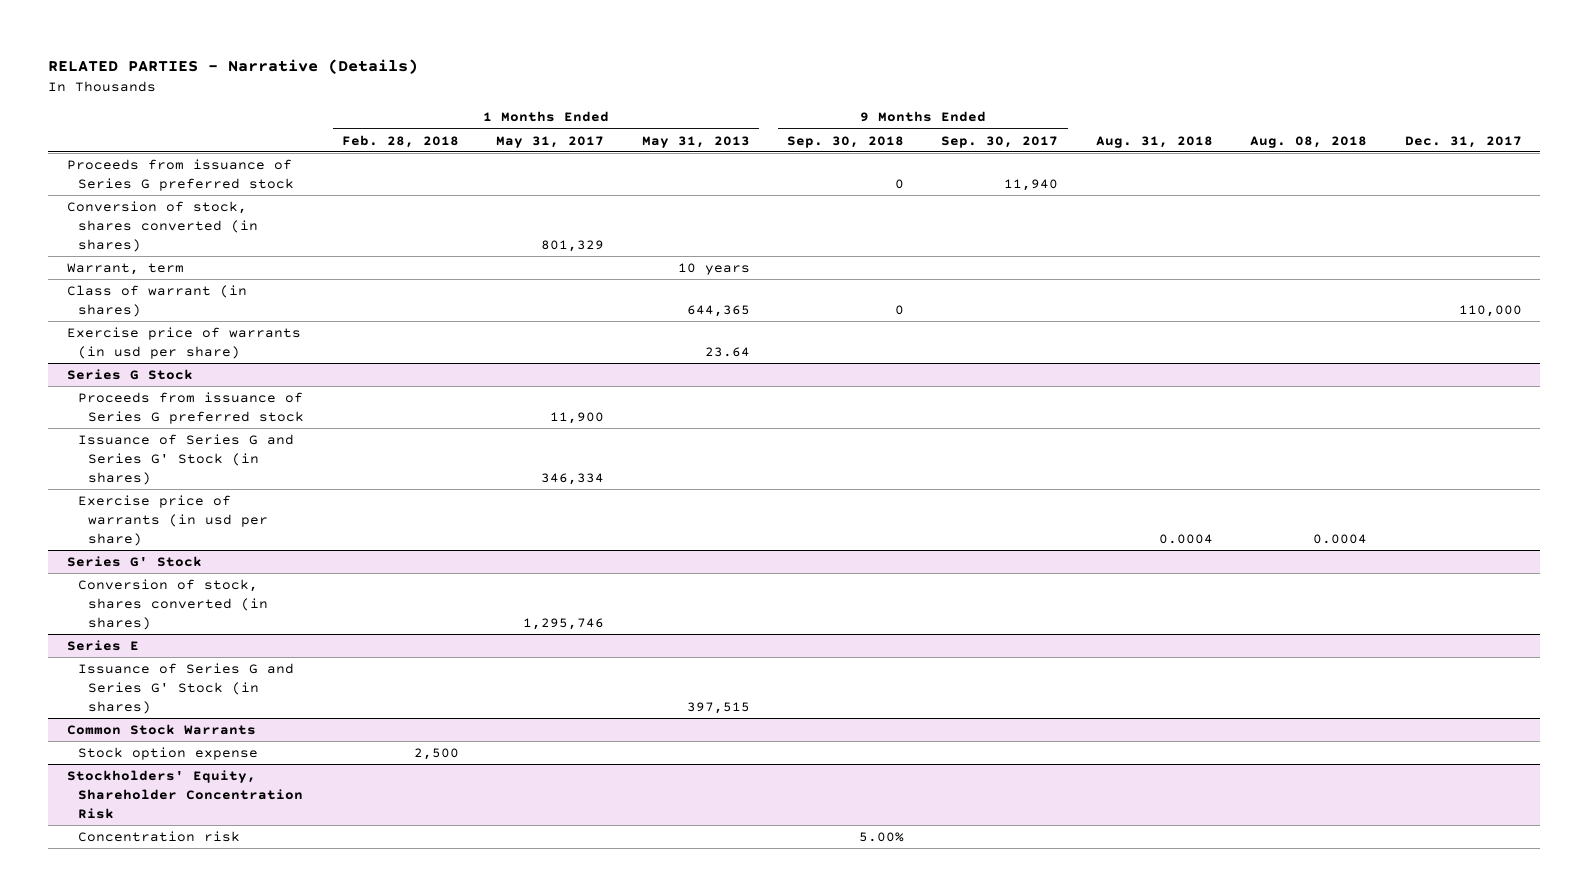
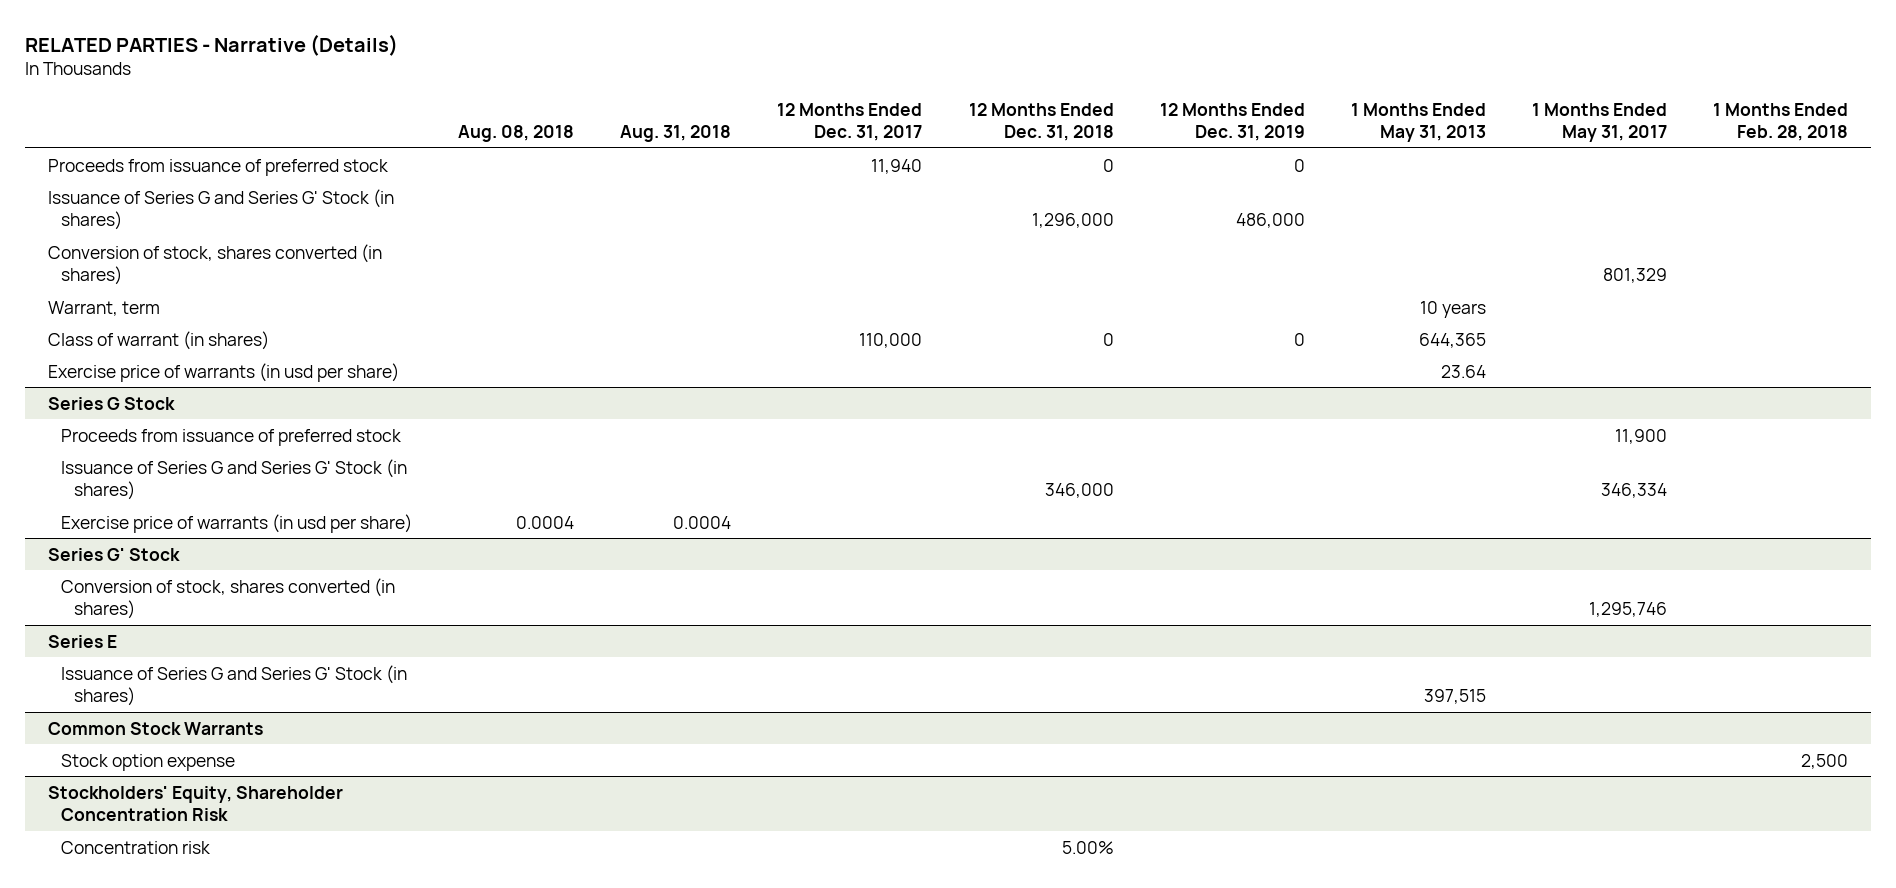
- | 1 Months Ended Feb. 28, 2018 | 1 Months Ended May 31, 2017 | 1 Months Ended May 31, 2013 | 9 Months Ended Sep. 30, 2018 | 9 Months Ended Sep. 30, 2017 | Aug. 31, 2018 | Aug. 08, 2018 | Dec. 31, 2017
+ | Aug. 08, 2018 | Aug. 31, 2018 | 12 Months Ended Dec. 31, 2017 | 12 Months Ended Dec. 31, 2018 | 12 Months Ended Dec. 31, 2019 | 1 Months Ended May 31, 2013 | 1 Months Ended May 31, 2017 | 1 Months Ended Feb. 28, 2018
- Proceeds from issuance of Series G preferred stock | | | | 0 | 11,940 | | |
+ Proceeds from issuance of preferred stock | | | 11,940 | 0 | 0 | | |
+ Issuance of Series G and Series G' Stock (in shares) | | | | 1,296,000 | 486,000 | | |
@ Series G Stock
- Proceeds from issuance of Series G preferred stock | | 11,900 | | | | | |
+ Proceeds from issuance of preferred stock | | | | | | | 11,900 |

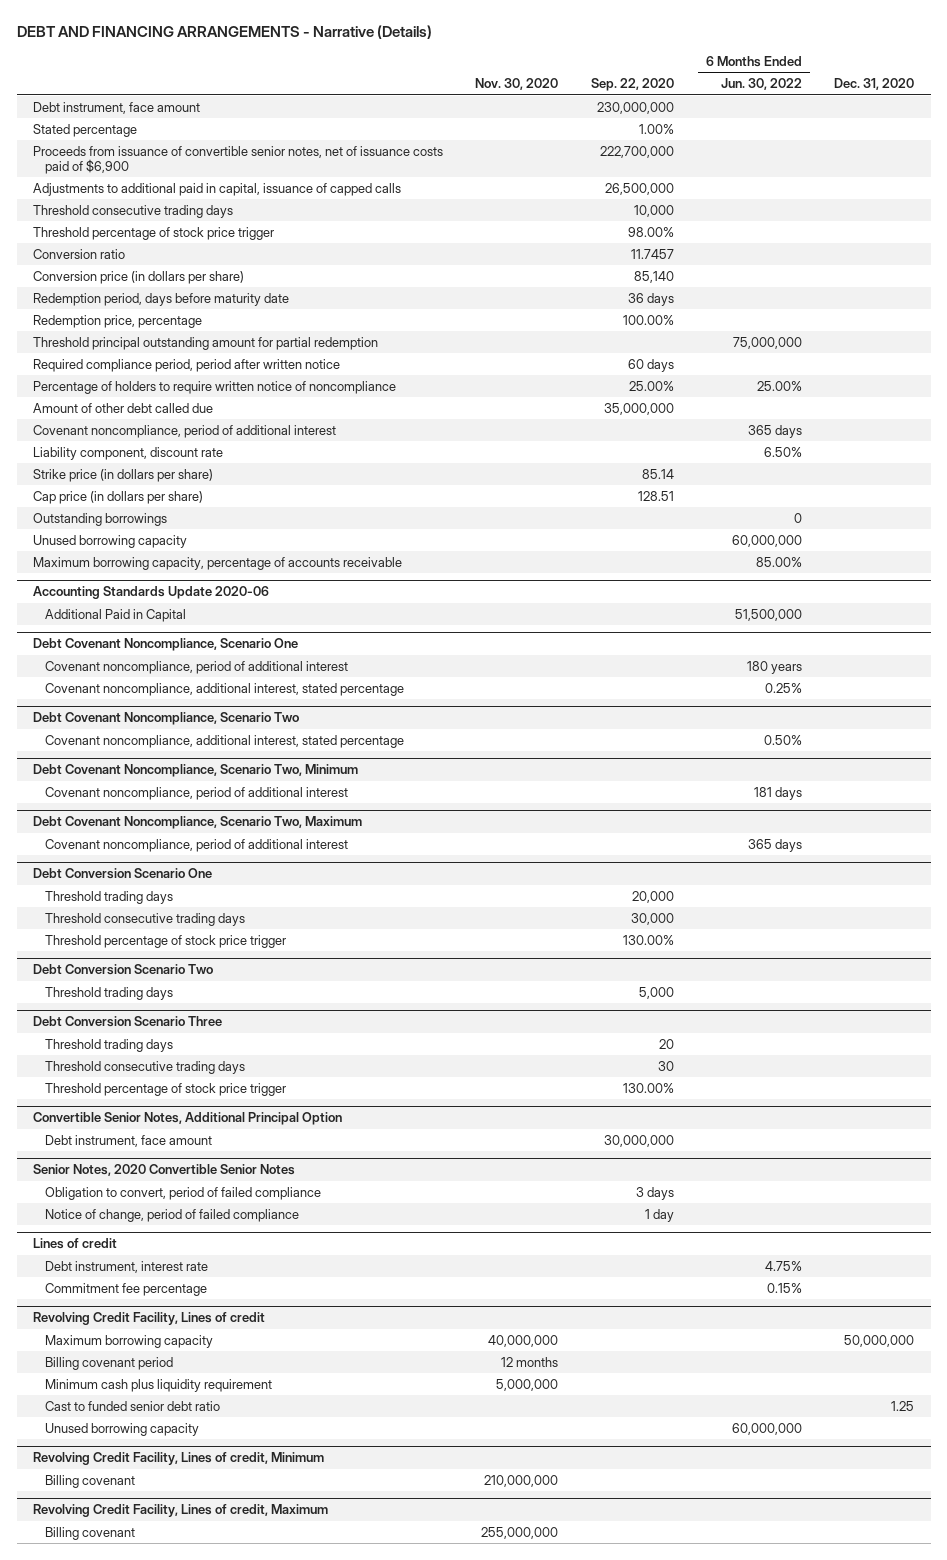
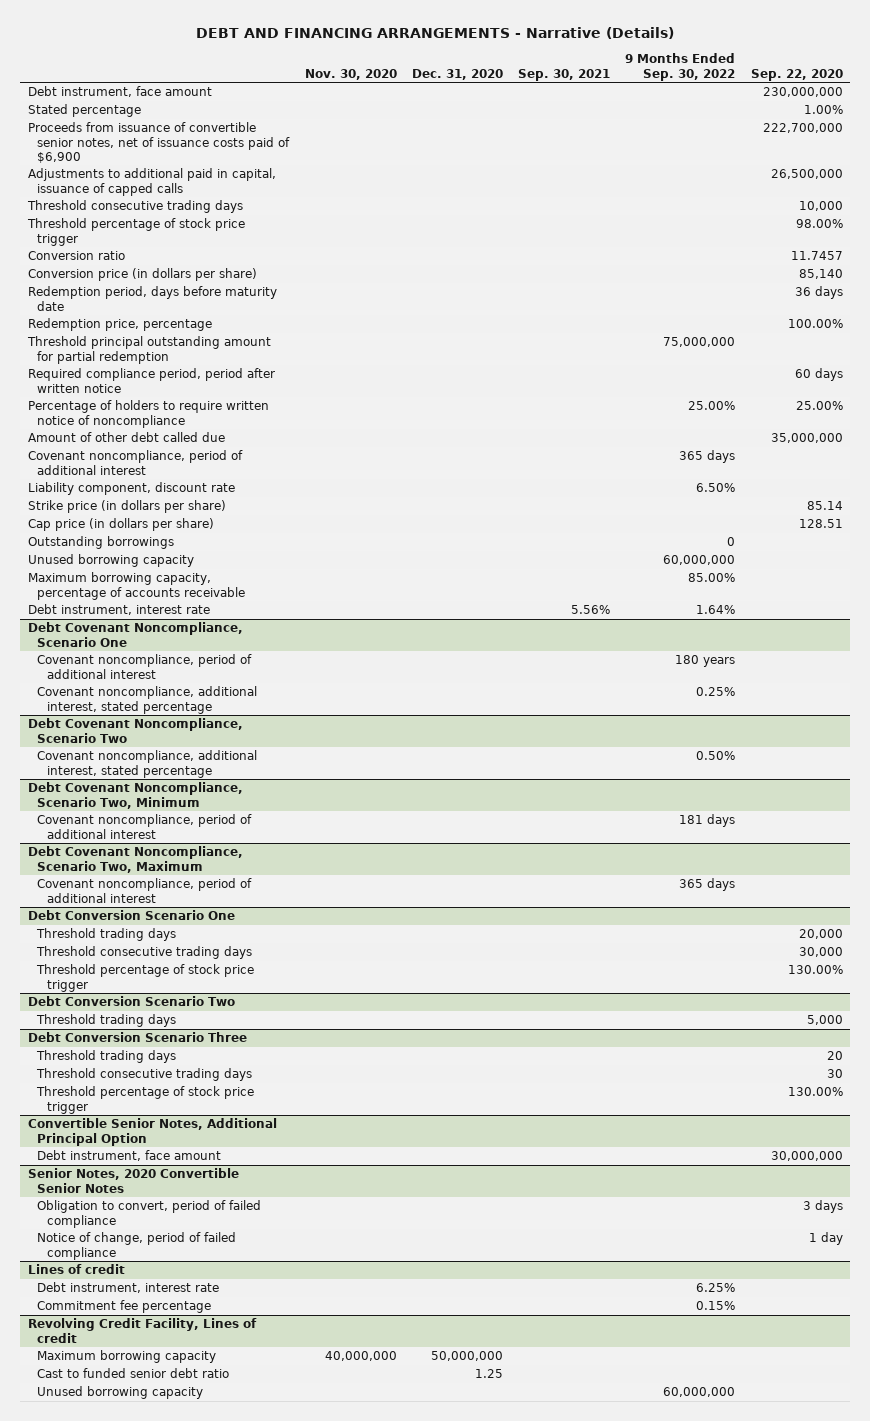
- | Nov. 30, 2020 | Sep. 22, 2020 | 6 Months Ended Jun. 30, 2022 | Dec. 31, 2020
+ | Nov. 30, 2020 | Dec. 31, 2020 | Sep. 30, 2021 | 9 Months Ended Sep. 30, 2022 | Sep. 22, 2020
- Accounting Standards Update 2020-06
- Additional Paid in Capital | | | 51,500,000 |
+ Debt instrument, interest rate | | | 5.56% | 1.64% |
@ Revolving Credit Facility, Lines of credit
- Billing covenant period | 12 months | | |
- Minimum cash plus liquidity requirement | 5,000,000 | | |
- Revolving Credit Facility, Lines of credit, Minimum
- Billing covenant | 210,000,000 | | |
- Revolving Credit Facility, Lines of credit, Maximum
- Billing covenant | 255,000,000 | | |

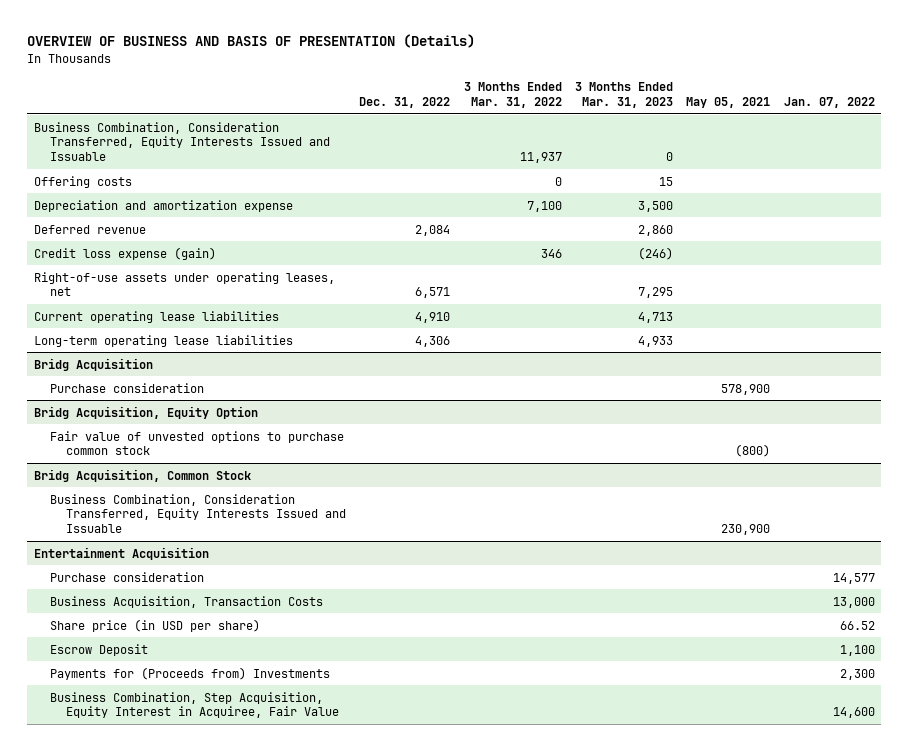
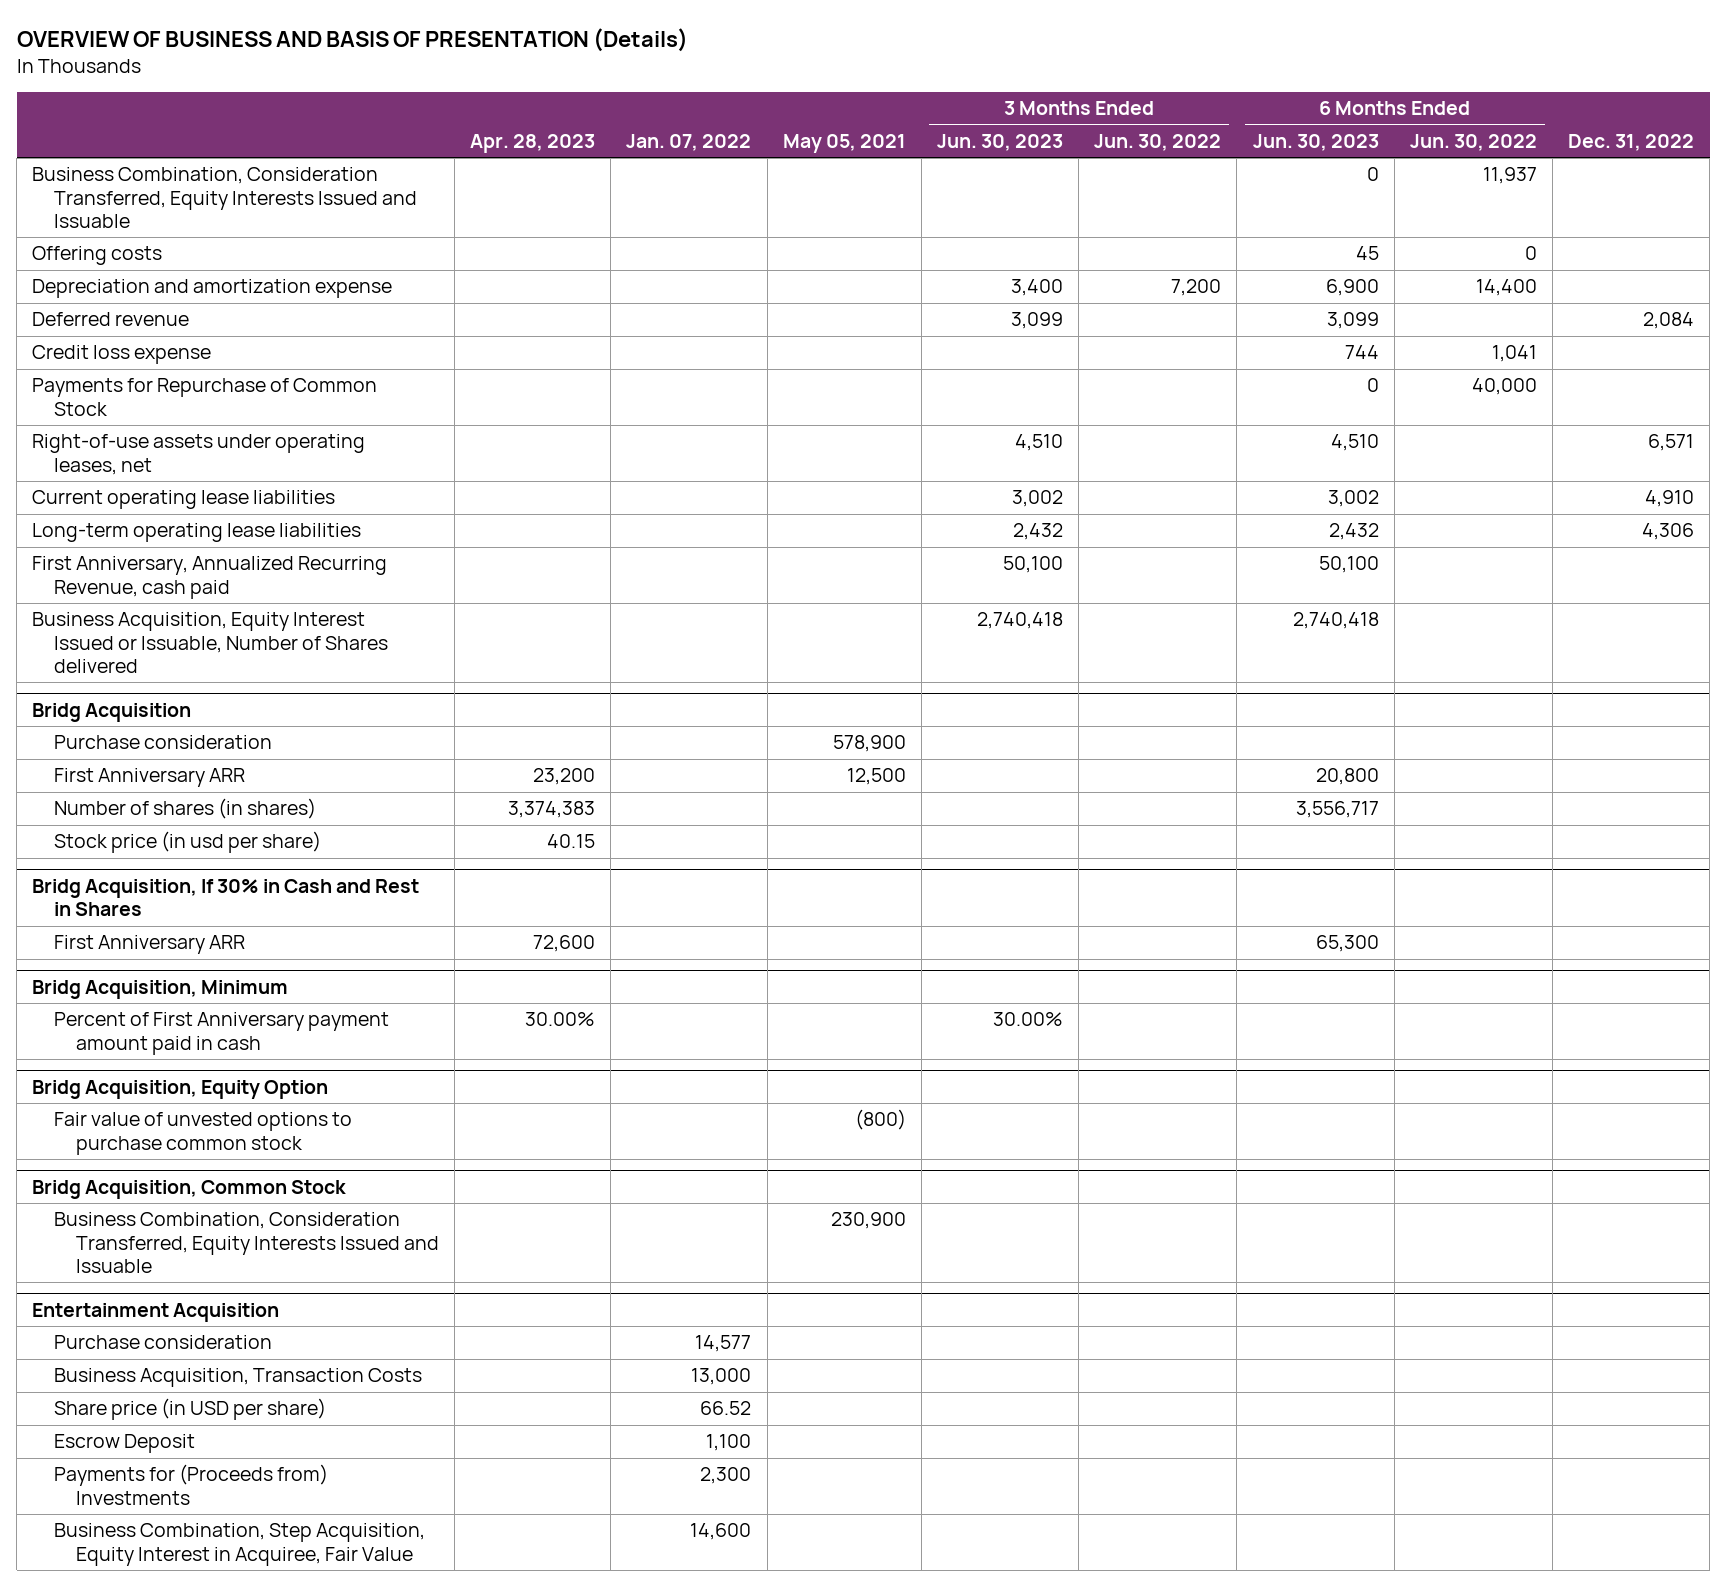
- | Dec. 31, 2022 | 3 Months Ended Mar. 31, 2022 | 3 Months Ended Mar. 31, 2023 | May 05, 2021 | Jan. 07, 2022
+ | Apr. 28, 2023 | Jan. 07, 2022 | May 05, 2021 | 3 Months Ended Jun. 30, 2023 | 3 Months Ended Jun. 30, 2022 | 6 Months Ended Jun. 30, 2023 | 6 Months Ended Jun. 30, 2022 | Dec. 31, 2022
- Credit loss expense (gain) | | 346 | (246) | |
+ Credit loss expense | | | | | | 744 | 1,041 |
+ Payments for Repurchase of Common Stock | | | | | | 0 | 40,000 |
+ First Anniversary, Annualized Recurring Revenue, cash paid | | | | 50,100 | | 50,100 | |
+ Business Acquisition, Equity Interest Issued or Issuable, Number of Shares delivered | | | | 2,740,418 | | 2,740,418 | |
@ Bridg Acquisition
+ First Anniversary ARR | 23,200 | | 12,500 | | | 20,800 | |
+ Number of shares (in shares) | 3,374,383 | | | | | 3,556,717 | |
+ Stock price (in usd per share) | 40.15 | | | | | | |
+ Bridg Acquisition, If 30% in Cash and Rest in Shares
+ First Anniversary ARR | 72,600 | | | | | 65,300 | |
+ Bridg Acquisition, Minimum
+ Percent of First Anniversary payment amount paid in cash | 30.00% | | | 30.00% | | | |

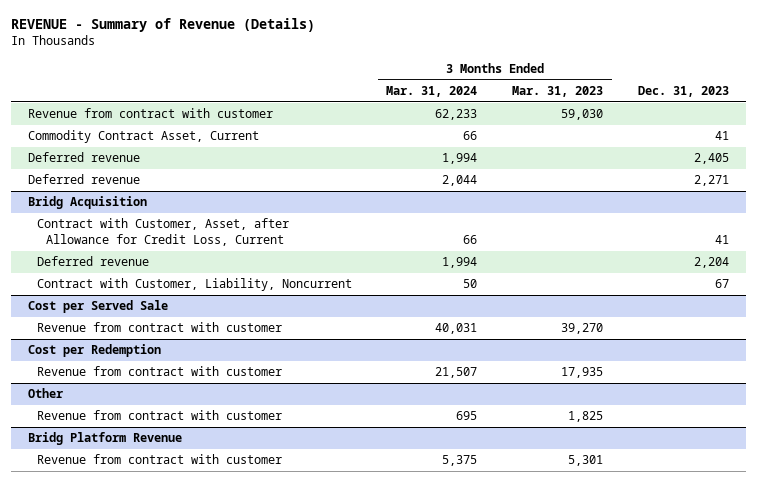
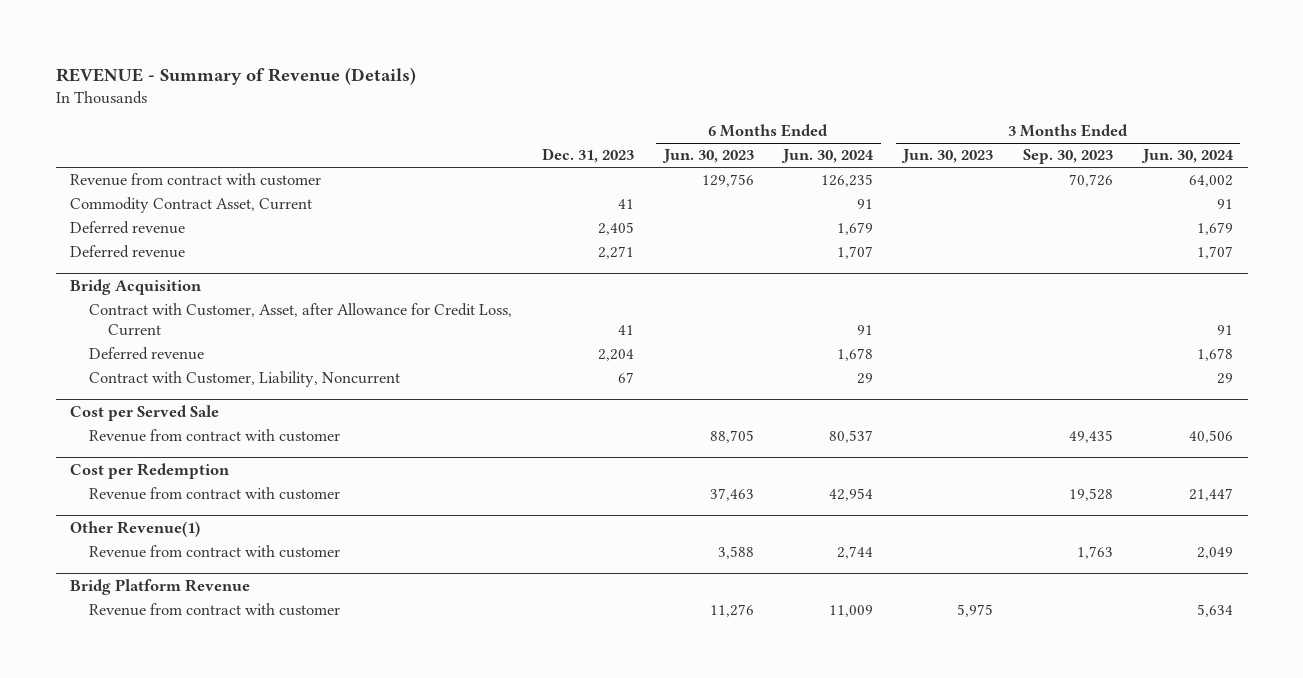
- | 3 Months Ended Mar. 31, 2024 | 3 Months Ended Mar. 31, 2023 | Dec. 31, 2023
+ | Dec. 31, 2023 | 6 Months Ended Jun. 30, 2023 | 6 Months Ended Jun. 30, 2024 | 3 Months Ended Jun. 30, 2023 | 3 Months Ended Sep. 30, 2023 | 3 Months Ended Jun. 30, 2024
- Other
+ Other Revenue(1)

